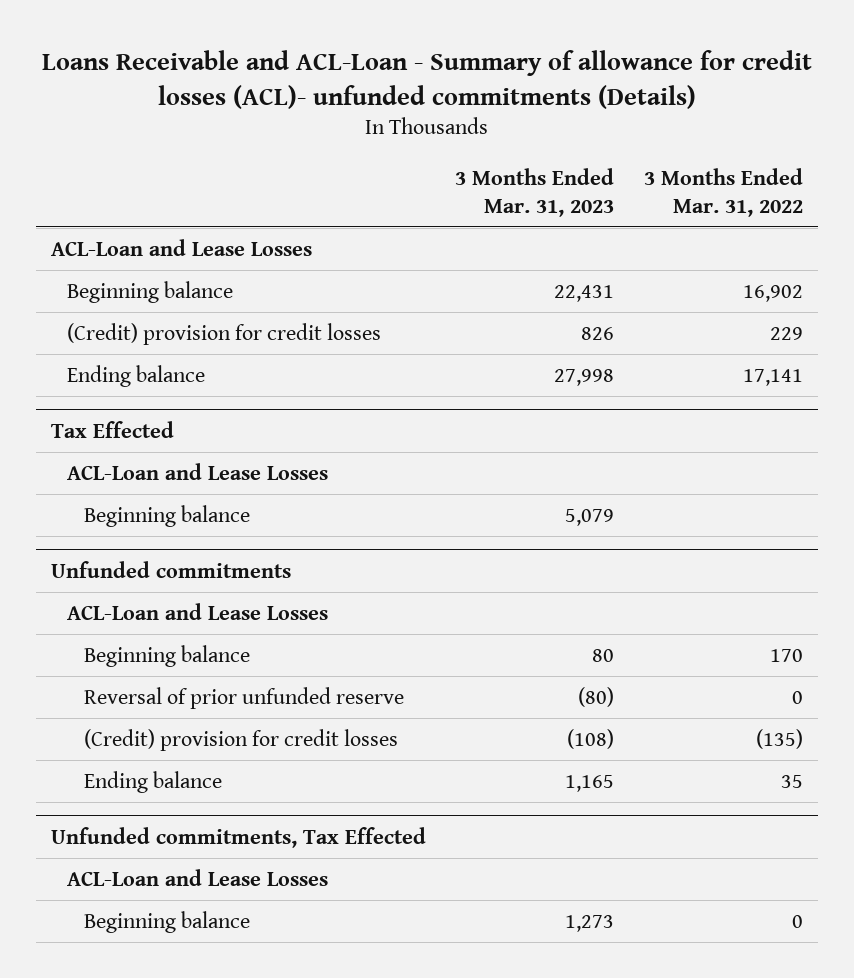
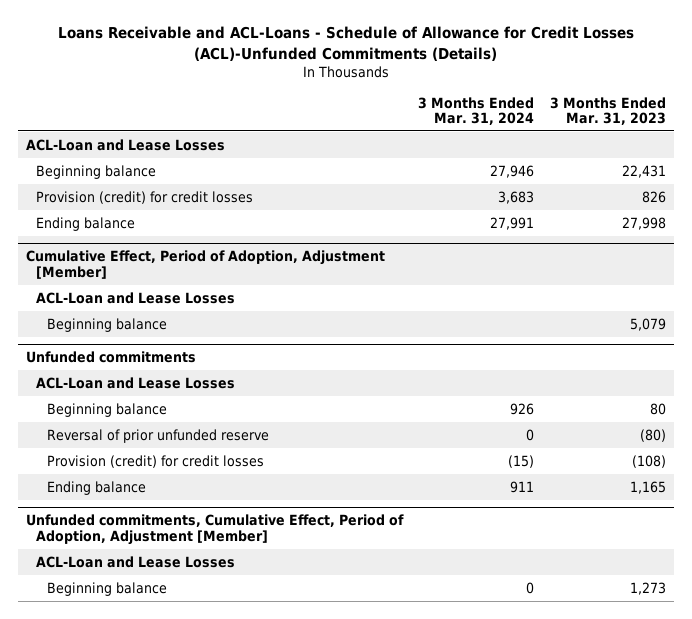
- Loans Receivable and ACL-Loan - Summary of allowance for credit losses (ACL)- unfunded commitments (Details)
+ Loans Receivable and ACL-Loans - Schedule of Allowance for Credit Losses (ACL)-Unfunded Commitments (Details)
- | 3 Months Ended Mar. 31, 2023 | 3 Months Ended Mar. 31, 2022
+ | 3 Months Ended Mar. 31, 2024 | 3 Months Ended Mar. 31, 2023
- (Credit) provision for credit losses | 826 | 229
+ Provision (credit) for credit losses | 3,683 | 826
- Tax Effected
+ Cumulative Effect, Period of Adoption, Adjustment [Member]
@ Unfunded commitments
- (Credit) provision for credit losses | (108) | (135)
+ Provision (credit) for credit losses | (15) | (108)
- Unfunded commitments, Tax Effected
+ Unfunded commitments, Cumulative Effect, Period of Adoption, Adjustment [Member]

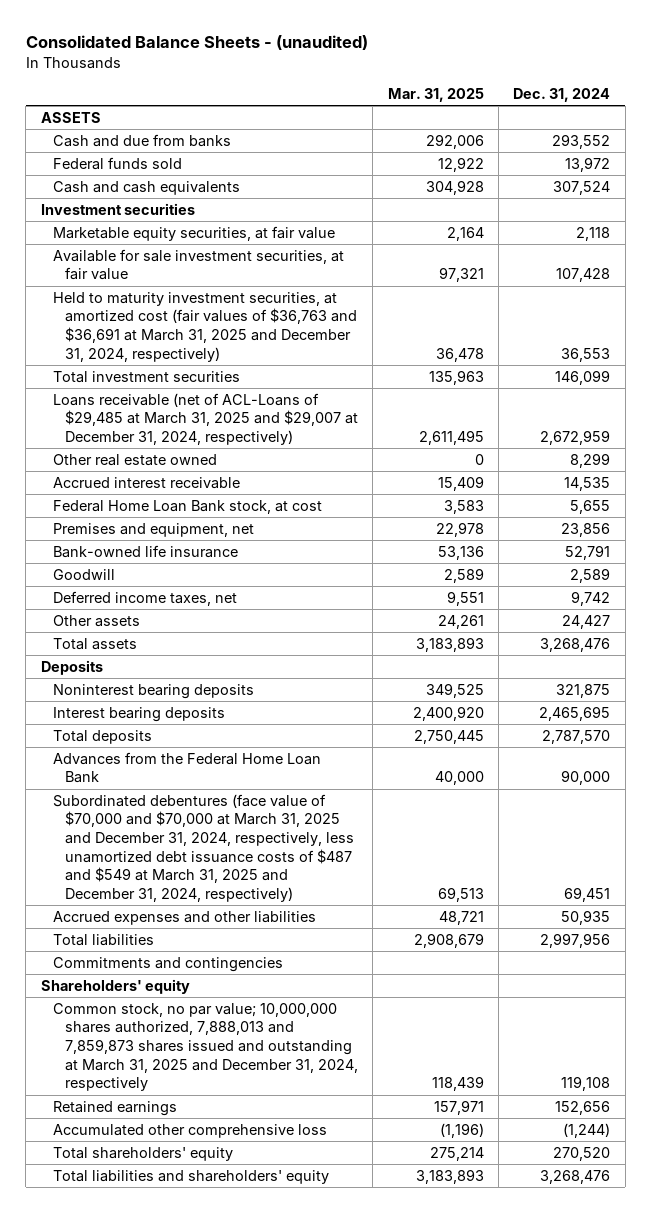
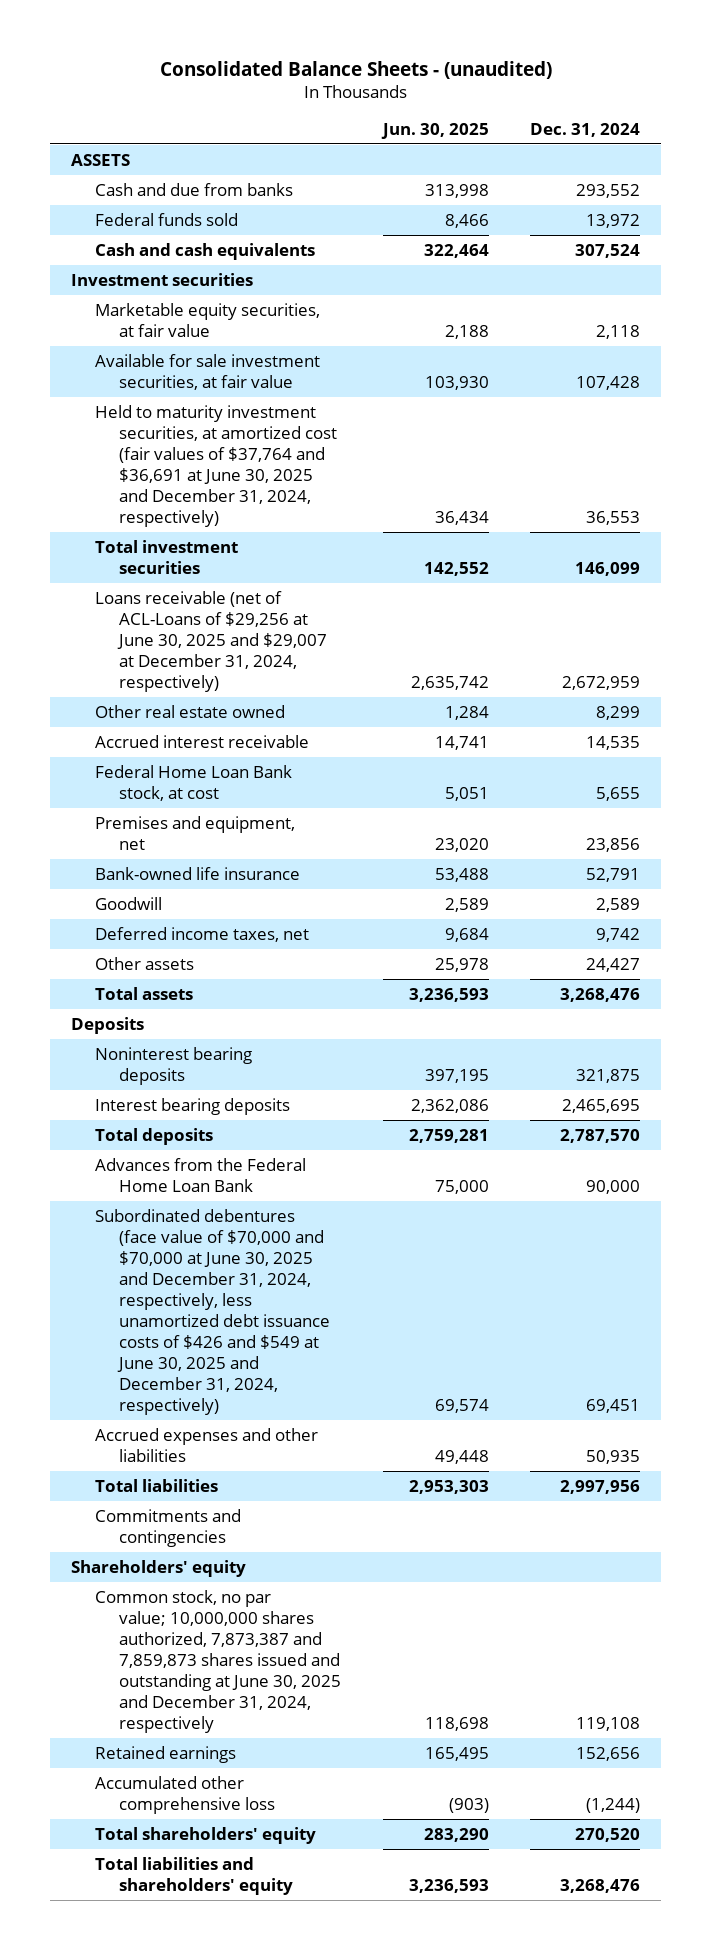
- | Mar. 31, 2025 | Dec. 31, 2024
+ | Jun. 30, 2025 | Dec. 31, 2024
- Held to maturity investment securities, at amortized cost (fair values of $36,763 and $36,691 at March 31, 2025 and December 31, 2024, respectively) | 36,478 | 36,553
+ Held to maturity investment securities, at amortized cost (fair values of $37,764 and $36,691 at June 30, 2025 and December 31, 2024, respectively) | 36,434 | 36,553
- Loans receivable (net of ACL-Loans of $29,485 at March 31, 2025 and $29,007 at December 31, 2024, respectively) | 2,611,495 | 2,672,959
+ Loans receivable (net of ACL-Loans of $29,256 at June 30, 2025 and $29,007 at December 31, 2024, respectively) | 2,635,742 | 2,672,959
- Subordinated debentures (face value of $70,000 and $70,000 at March 31, 2025 and December 31, 2024, respectively, less unamortized debt issuance costs of $487 and $549 at March 31, 2025 and December 31, 2024, respectively) | 69,513 | 69,451
+ Subordinated debentures (face value of $70,000 and $70,000 at June 30, 2025 and December 31, 2024, respectively, less unamortized debt issuance costs of $426 and $549 at June 30, 2025 and December 31, 2024, respectively) | 69,574 | 69,451
- Common stock, no par value; 10,000,000 shares authorized, 7,888,013 and 7,859,873 shares issued and outstanding at March 31, 2025 and December 31, 2024, respectively | 118,439 | 119,108
+ Common stock, no par value; 10,000,000 shares authorized, 7,873,387 and 7,859,873 shares issued and outstanding at June 30, 2025 and December 31, 2024, respectively | 118,698 | 119,108

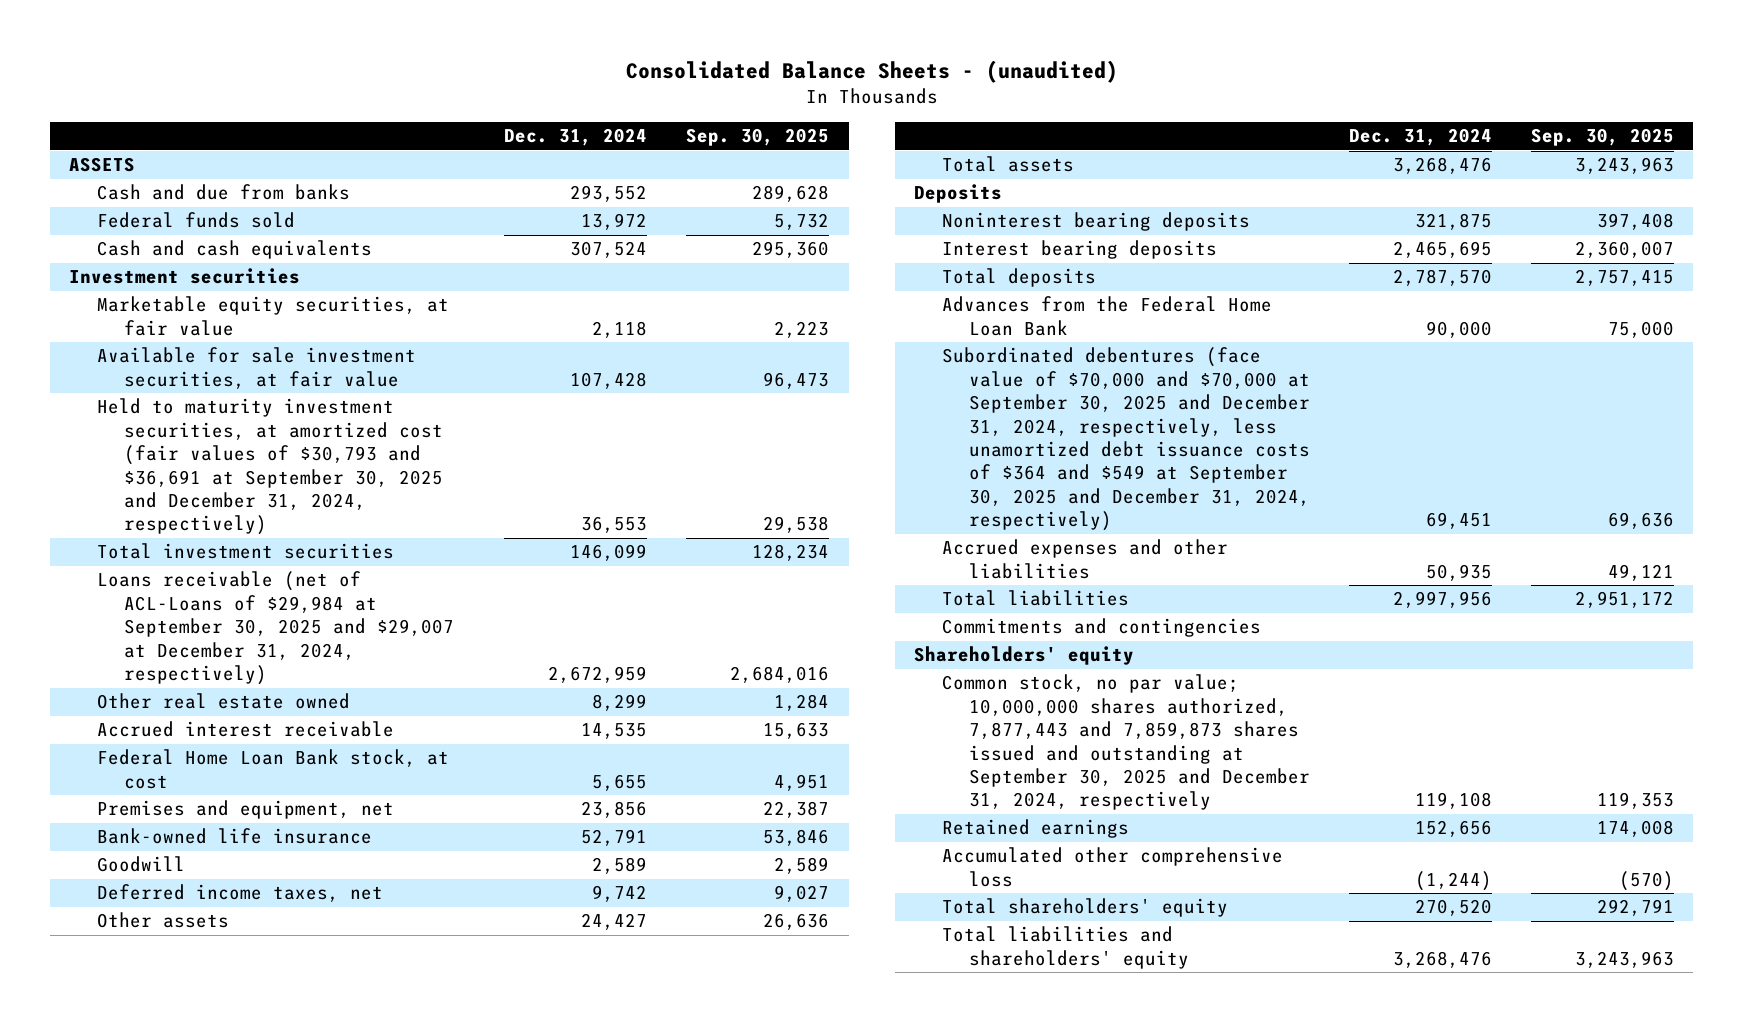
- | Jun. 30, 2025 | Dec. 31, 2024
+ | Dec. 31, 2024 | Sep. 30, 2025
- Held to maturity investment securities, at amortized cost (fair values of $37,764 and $36,691 at June 30, 2025 and December 31, 2024, respectively) | 36,434 | 36,553
+ Held to maturity investment securities, at amortized cost (fair values of $30,793 and $36,691 at September 30, 2025 and December 31, 2024, respectively) | 36,553 | 29,538
- Loans receivable (net of ACL-Loans of $29,256 at June 30, 2025 and $29,007 at December 31, 2024, respectively) | 2,635,742 | 2,672,959
+ Loans receivable (net of ACL-Loans of $29,984 at September 30, 2025 and $29,007 at December 31, 2024, respectively) | 2,672,959 | 2,684,016
- Subordinated debentures (face value of $70,000 and $70,000 at June 30, 2025 and December 31, 2024, respectively, less unamortized debt issuance costs of $426 and $549 at June 30, 2025 and December 31, 2024, respectively) | 69,574 | 69,451
+ Subordinated debentures (face value of $70,000 and $70,000 at September 30, 2025 and December 31, 2024, respectively, less unamortized debt issuance costs of $364 and $549 at September 30, 2025 and December 31, 2024, respectively) | 69,451 | 69,636
- Common stock, no par value; 10,000,000 shares authorized, 7,873,387 and 7,859,873 shares issued and outstanding at June 30, 2025 and December 31, 2024, respectively | 118,698 | 119,108
+ Common stock, no par value; 10,000,000 shares authorized, 7,877,443 and 7,859,873 shares issued and outstanding at September 30, 2025 and December 31, 2024, respectively | 119,108 | 119,353

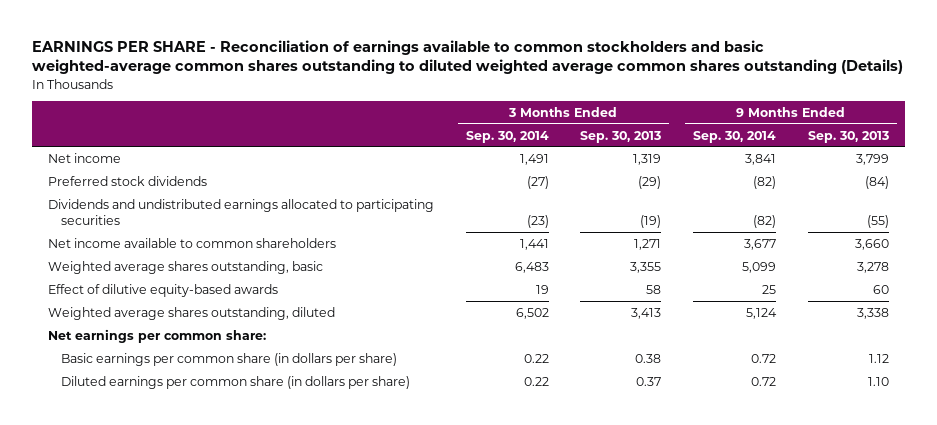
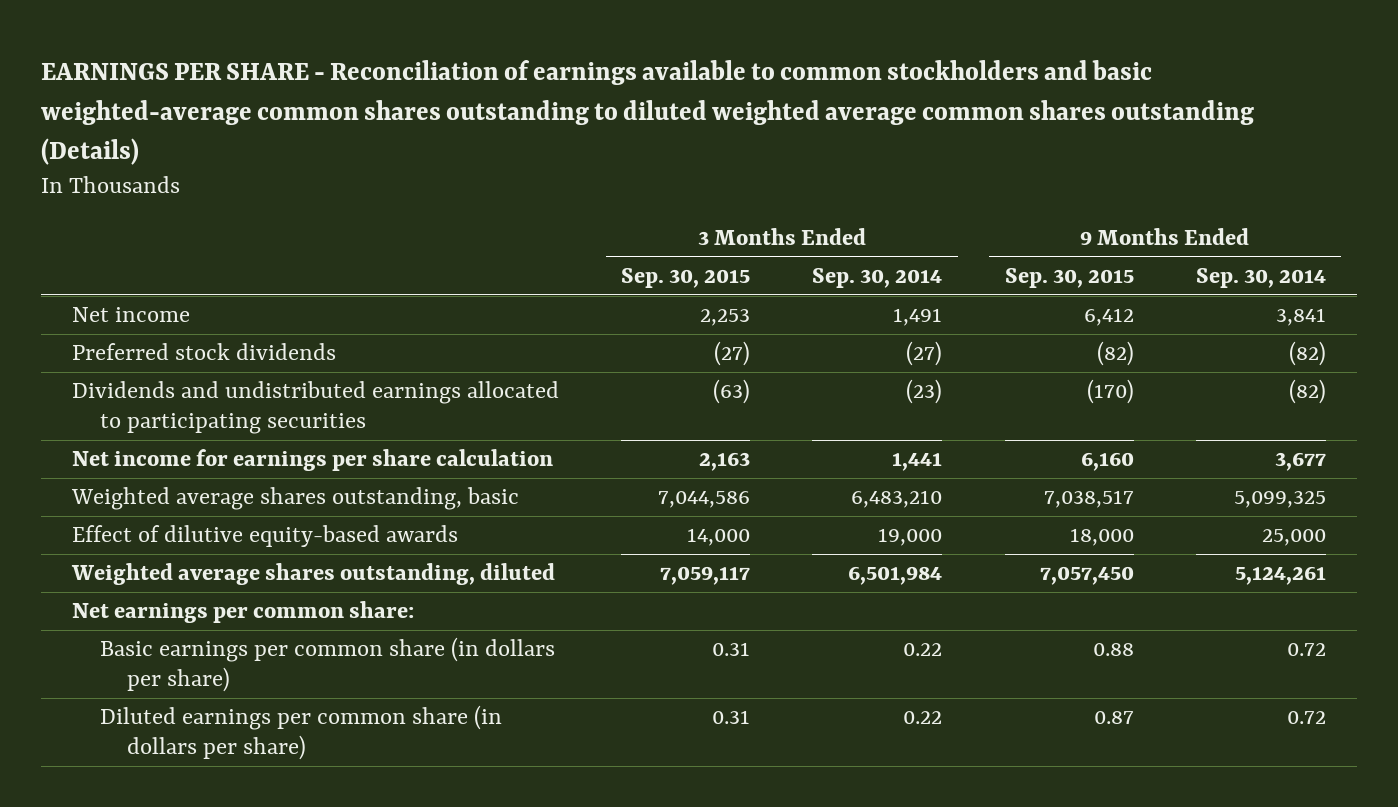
- | 3 Months Ended Sep. 30, 2014 | 3 Months Ended Sep. 30, 2013 | 9 Months Ended Sep. 30, 2014 | 9 Months Ended Sep. 30, 2013
+ | 3 Months Ended Sep. 30, 2015 | 3 Months Ended Sep. 30, 2014 | 9 Months Ended Sep. 30, 2015 | 9 Months Ended Sep. 30, 2014
- Net income available to common shareholders | 1,441 | 1,271 | 3,677 | 3,660
- Weighted average shares outstanding, basic | 6,483 | 3,355 | 5,099 | 3,278
- Effect of dilutive equity-based awards | 19 | 58 | 25 | 60
- Weighted average shares outstanding, diluted | 6,502 | 3,413 | 5,124 | 3,338
+ Net income for earnings per share calculation | 2,163 | 1,441 | 6,160 | 3,677
+ Weighted average shares outstanding, basic | 7,044,586 | 6,483,210 | 7,038,517 | 5,099,325
+ Effect of dilutive equity-based awards | 14,000 | 19,000 | 18,000 | 25,000
+ Weighted average shares outstanding, diluted | 7,059,117 | 6,501,984 | 7,057,450 | 5,124,261

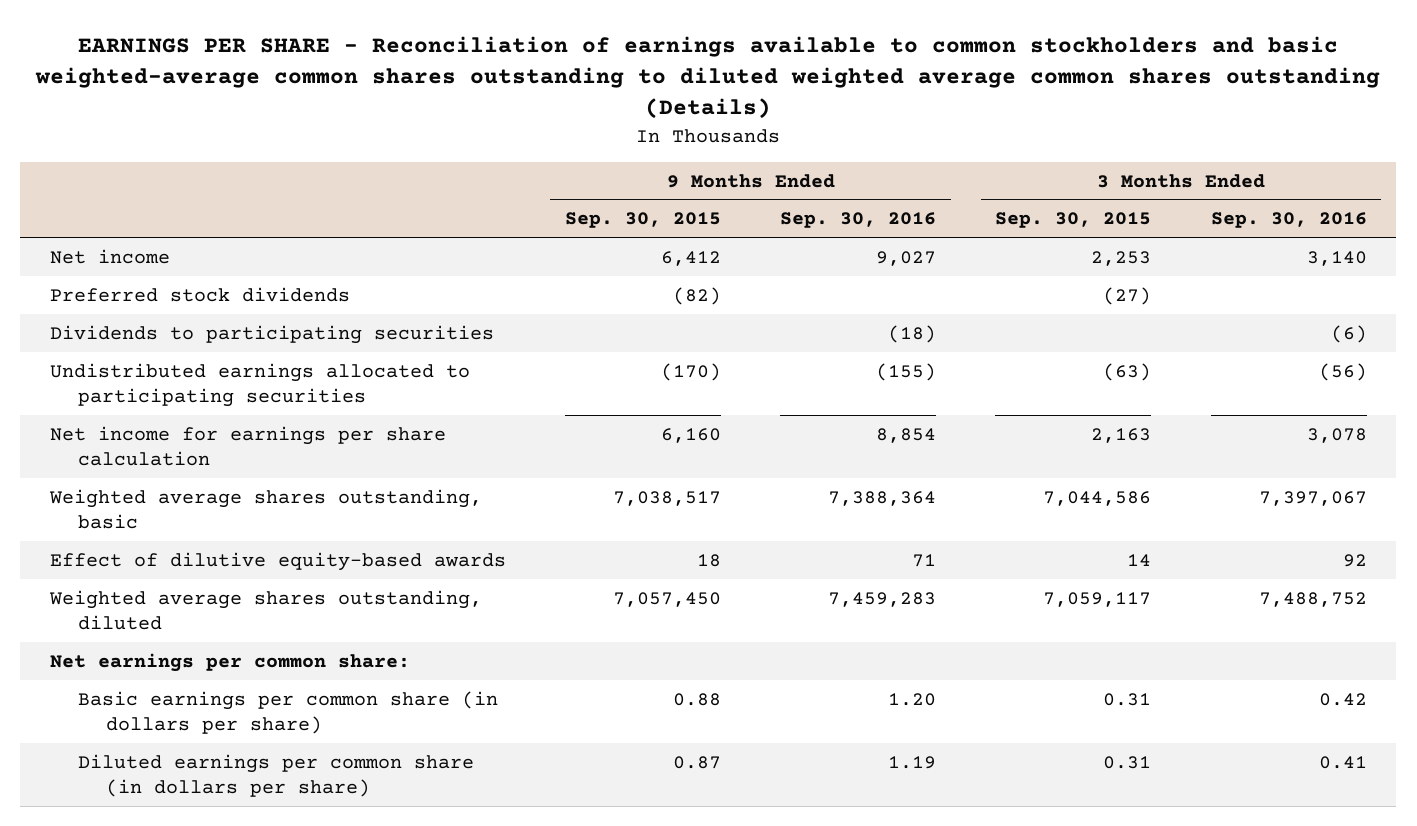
- | 3 Months Ended Sep. 30, 2015 | 3 Months Ended Sep. 30, 2014 | 9 Months Ended Sep. 30, 2015 | 9 Months Ended Sep. 30, 2014
+ | 9 Months Ended Sep. 30, 2015 | 9 Months Ended Sep. 30, 2016 | 3 Months Ended Sep. 30, 2015 | 3 Months Ended Sep. 30, 2016
- Dividends and undistributed earnings allocated to participating securities | (63) | (23) | (170) | (82)
+ Dividends to participating securities | | (18) | | (6)
+ Undistributed earnings allocated to participating securities | (170) | (155) | (63) | (56)
- Effect of dilutive equity-based awards | 14,000 | 19,000 | 18,000 | 25,000
+ Effect of dilutive equity-based awards | 18 | 71 | 14 | 92

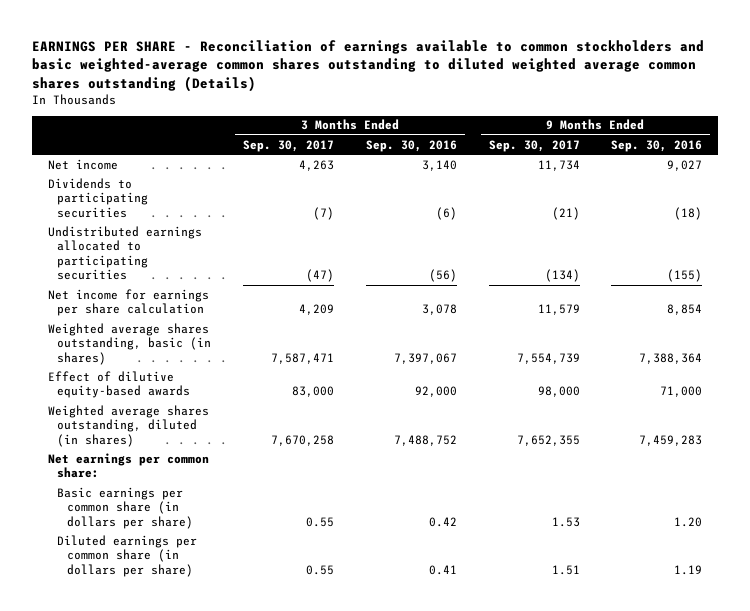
- | 9 Months Ended Sep. 30, 2015 | 9 Months Ended Sep. 30, 2016 | 3 Months Ended Sep. 30, 2015 | 3 Months Ended Sep. 30, 2016
+ | 3 Months Ended Sep. 30, 2017 | 3 Months Ended Sep. 30, 2016 | 9 Months Ended Sep. 30, 2017 | 9 Months Ended Sep. 30, 2016
- Preferred stock dividends | (82) | | (27) |
- Weighted average shares outstanding, basic | 7,038,517 | 7,388,364 | 7,044,586 | 7,397,067
- Effect of dilutive equity-based awards | 18 | 71 | 14 | 92
- Weighted average shares outstanding, diluted | 7,057,450 | 7,459,283 | 7,059,117 | 7,488,752
+ Weighted average shares outstanding, basic (in shares) | 7,587,471 | 7,397,067 | 7,554,739 | 7,388,364
+ Effect of dilutive equity-based awards | 83,000 | 92,000 | 98,000 | 71,000
+ Weighted average shares outstanding, diluted (in shares) | 7,670,258 | 7,488,752 | 7,652,355 | 7,459,283

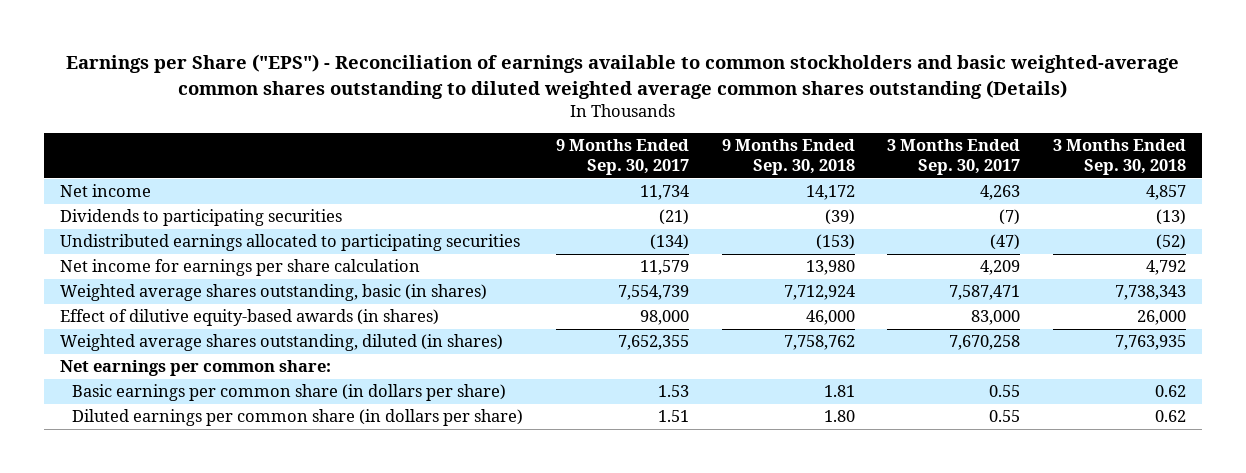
- EARNINGS PER SHARE - Reconciliation of earnings available to common stockholders and basic weighted-average common shares outstanding to diluted weighted average common shares outstanding (Details)
+ Earnings per Share ("EPS") - Reconciliation of earnings available to common stockholders and basic weighted-average common shares outstanding to diluted weighted average common shares outstanding (Details)
- | 3 Months Ended Sep. 30, 2017 | 3 Months Ended Sep. 30, 2016 | 9 Months Ended Sep. 30, 2017 | 9 Months Ended Sep. 30, 2016
+ | 9 Months Ended Sep. 30, 2017 | 9 Months Ended Sep. 30, 2018 | 3 Months Ended Sep. 30, 2017 | 3 Months Ended Sep. 30, 2018
- Effect of dilutive equity-based awards | 83,000 | 92,000 | 98,000 | 71,000
+ Effect of dilutive equity-based awards (in shares) | 98,000 | 46,000 | 83,000 | 26,000

